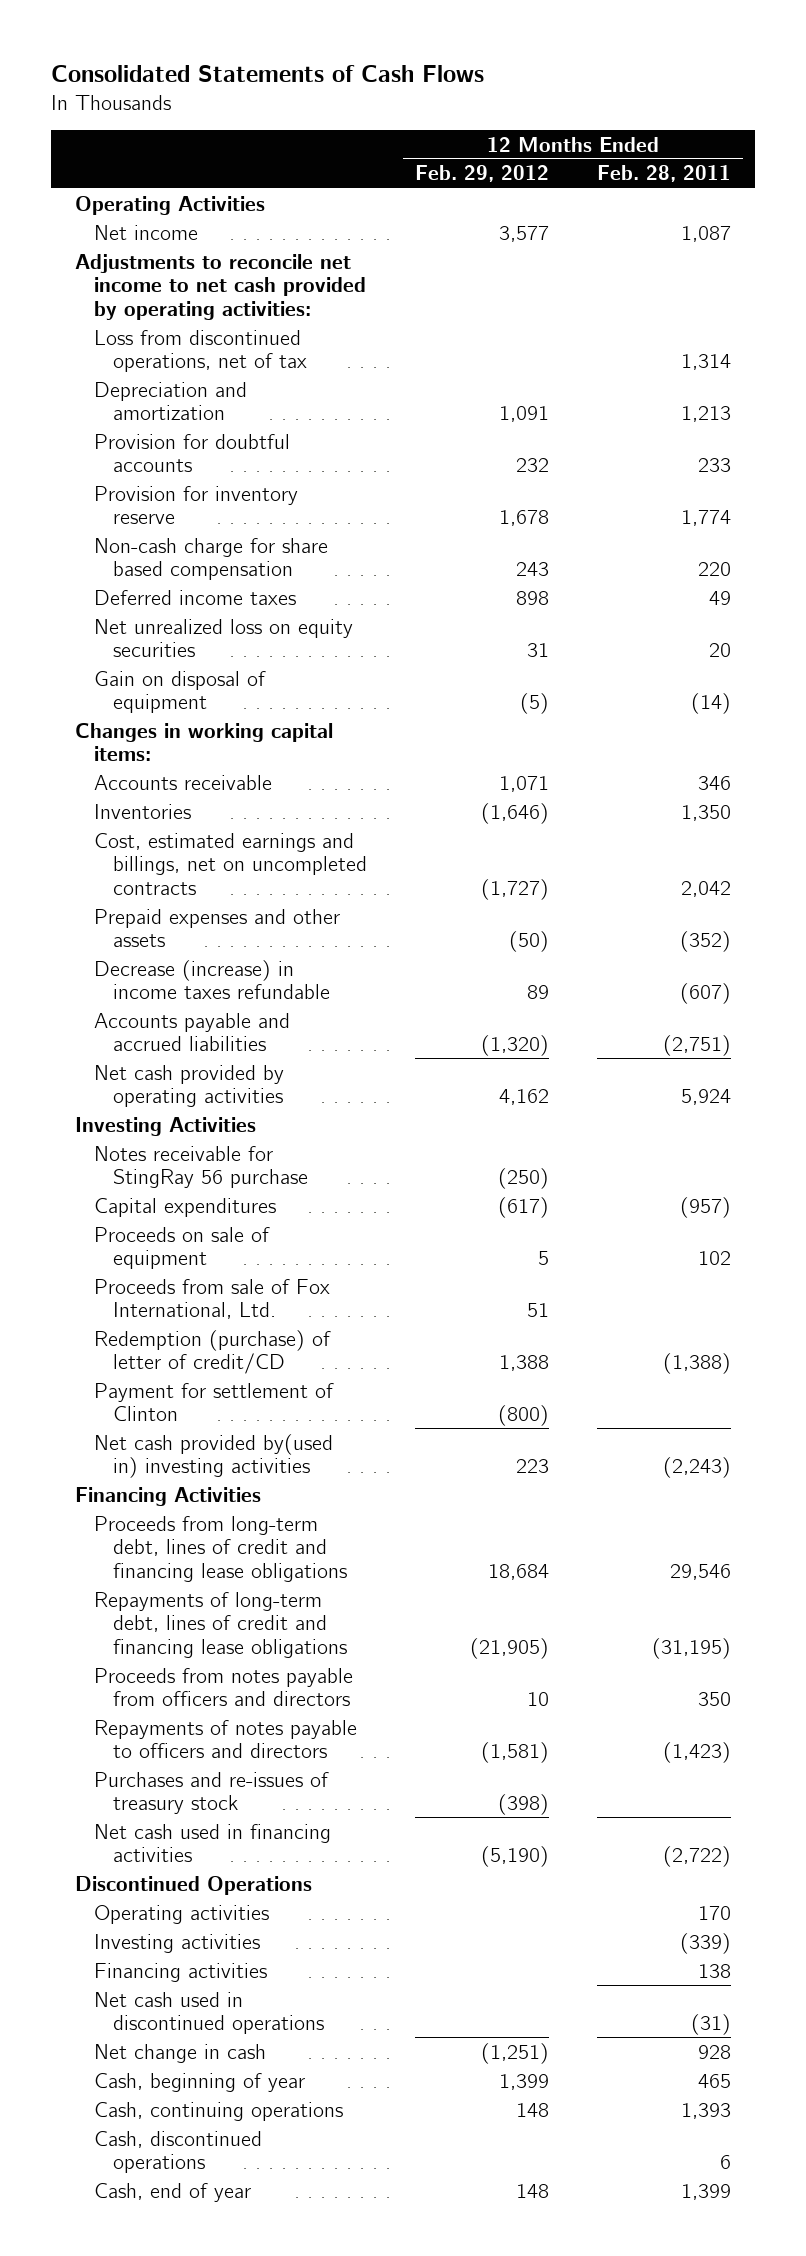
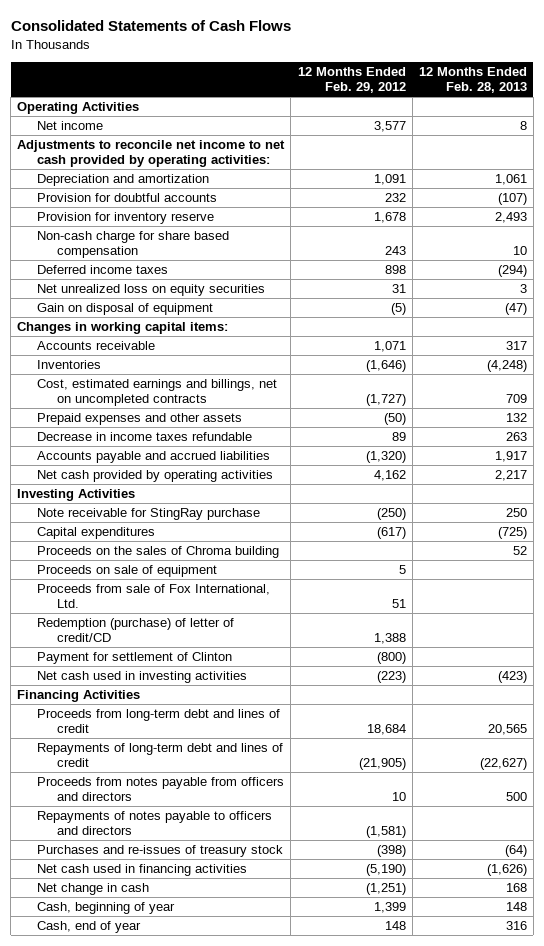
- | 12 Months Ended Feb. 29, 2012 | 12 Months Ended Feb. 28, 2011
+ | 12 Months Ended Feb. 29, 2012 | 12 Months Ended Feb. 28, 2013
- Loss from discontinued operations, net of tax | | 1,314
- Decrease (increase) in income taxes refundable | 89 | (607)
+ Decrease in income taxes refundable | 89 | 263
- Notes receivable for StingRay 56 purchase | (250) |
+ Note receivable for StingRay purchase | (250) | 250
+ Proceeds on the sales of Chroma building | | 52
- Net cash provided by(used in) investing activities | 223 | (2,243)
+ Net cash used in investing activities | (223) | (423)
- Proceeds from long-term debt, lines of credit and financing lease obligations | 18,684 | 29,546
- Repayments of long-term debt, lines of credit and financing lease obligations | (21,905) | (31,195)
+ Proceeds from long-term debt and lines of credit | 18,684 | 20,565
+ Repayments of long-term debt and lines of credit | (21,905) | (22,627)
- Discontinued Operations
- Operating activities | | 170
- Investing activities | | (339)
- Financing activities | | 138
- Net cash used in discontinued operations | | (31)
- Cash, continuing operations | 148 | 1,393
- Cash, discontinued operations | | 6

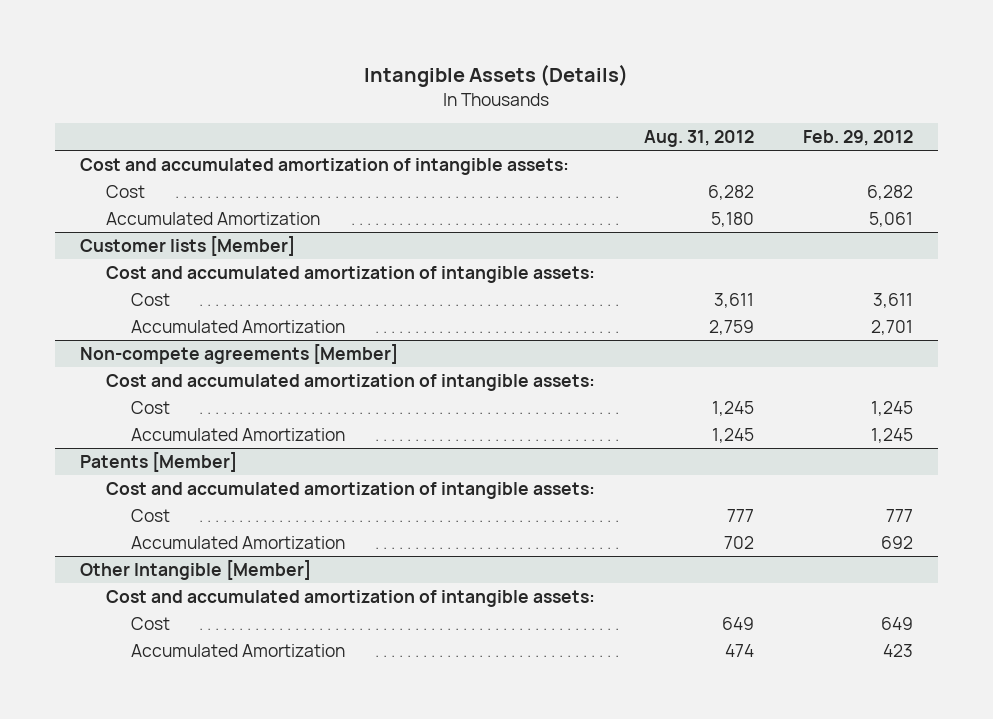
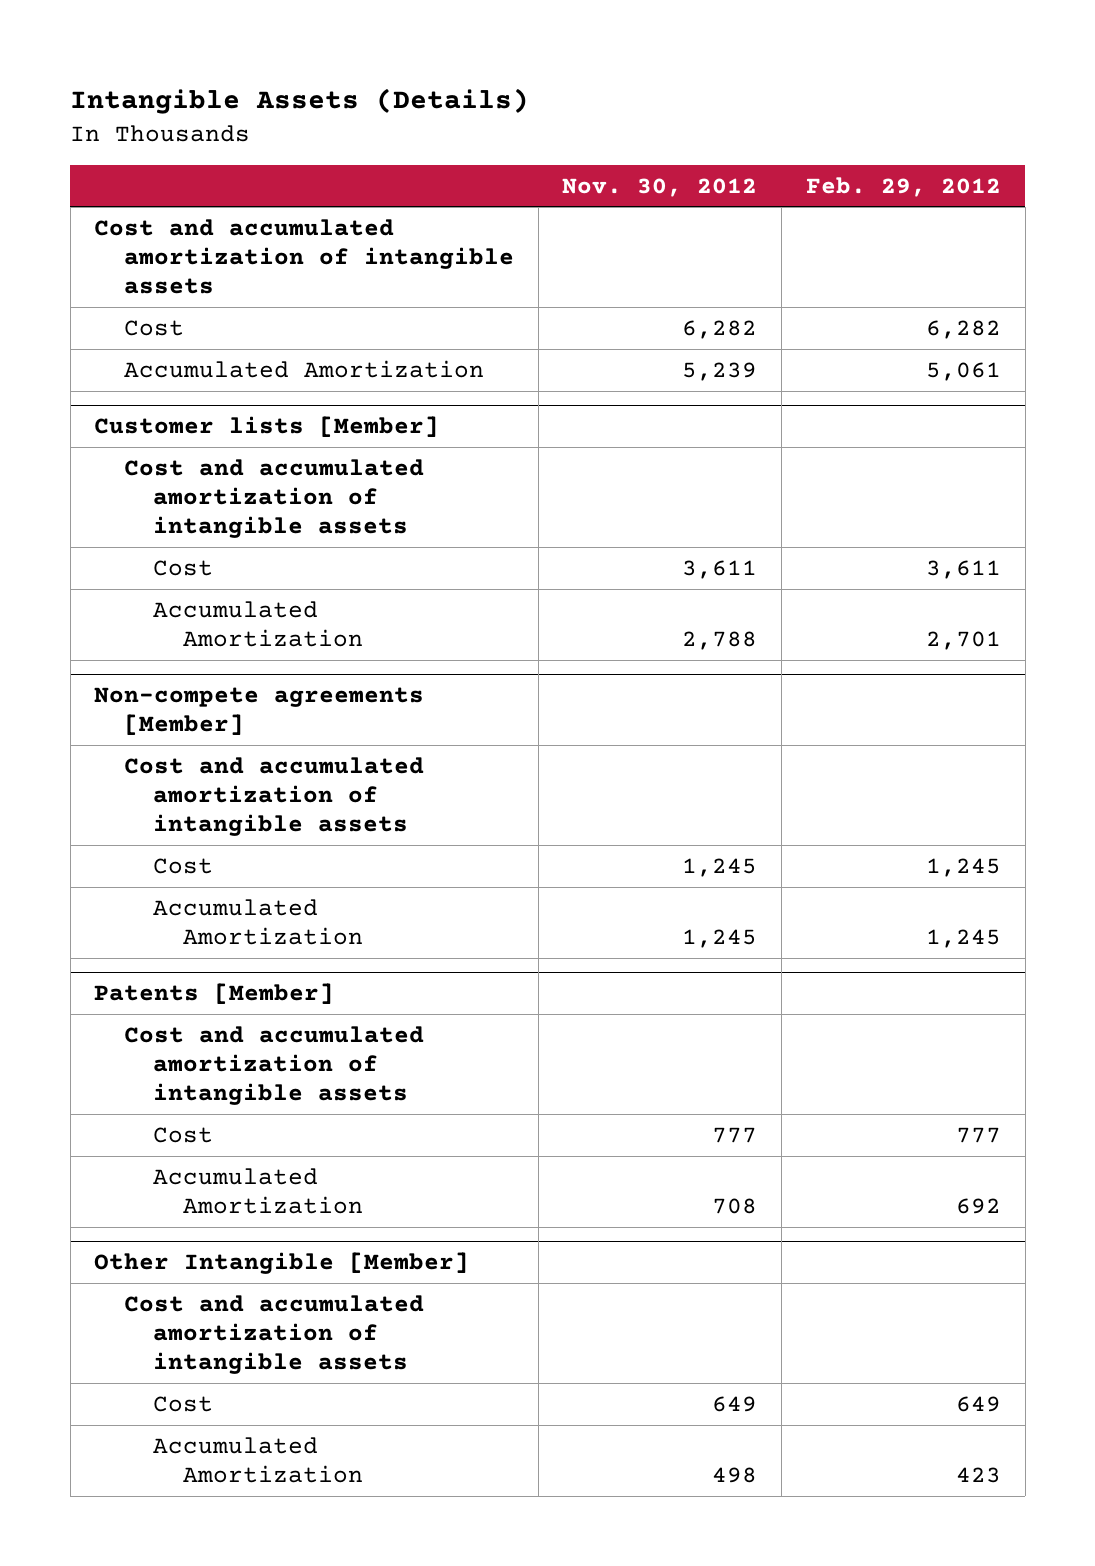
- | Aug. 31, 2012 | Feb. 29, 2012
+ | Nov. 30, 2012 | Feb. 29, 2012
- Cost and accumulated amortization of intangible assets:
+ Cost and accumulated amortization of intangible assets
@ Customer lists [Member]
- Cost and accumulated amortization of intangible assets:
+ Cost and accumulated amortization of intangible assets
@ Non-compete agreements [Member]
- Cost and accumulated amortization of intangible assets:
+ Cost and accumulated amortization of intangible assets
@ Patents [Member]
- Cost and accumulated amortization of intangible assets:
+ Cost and accumulated amortization of intangible assets
@ Other Intangible [Member]
- Cost and accumulated amortization of intangible assets:
+ Cost and accumulated amortization of intangible assets

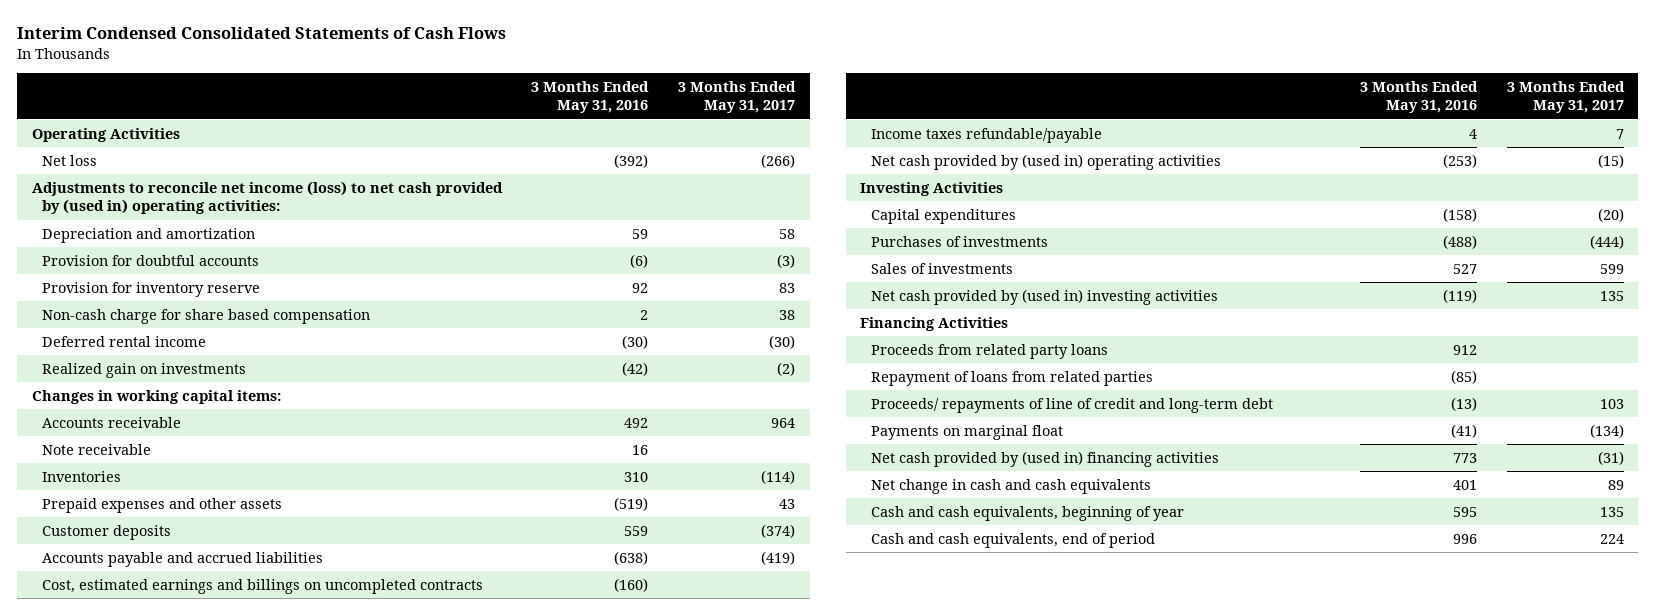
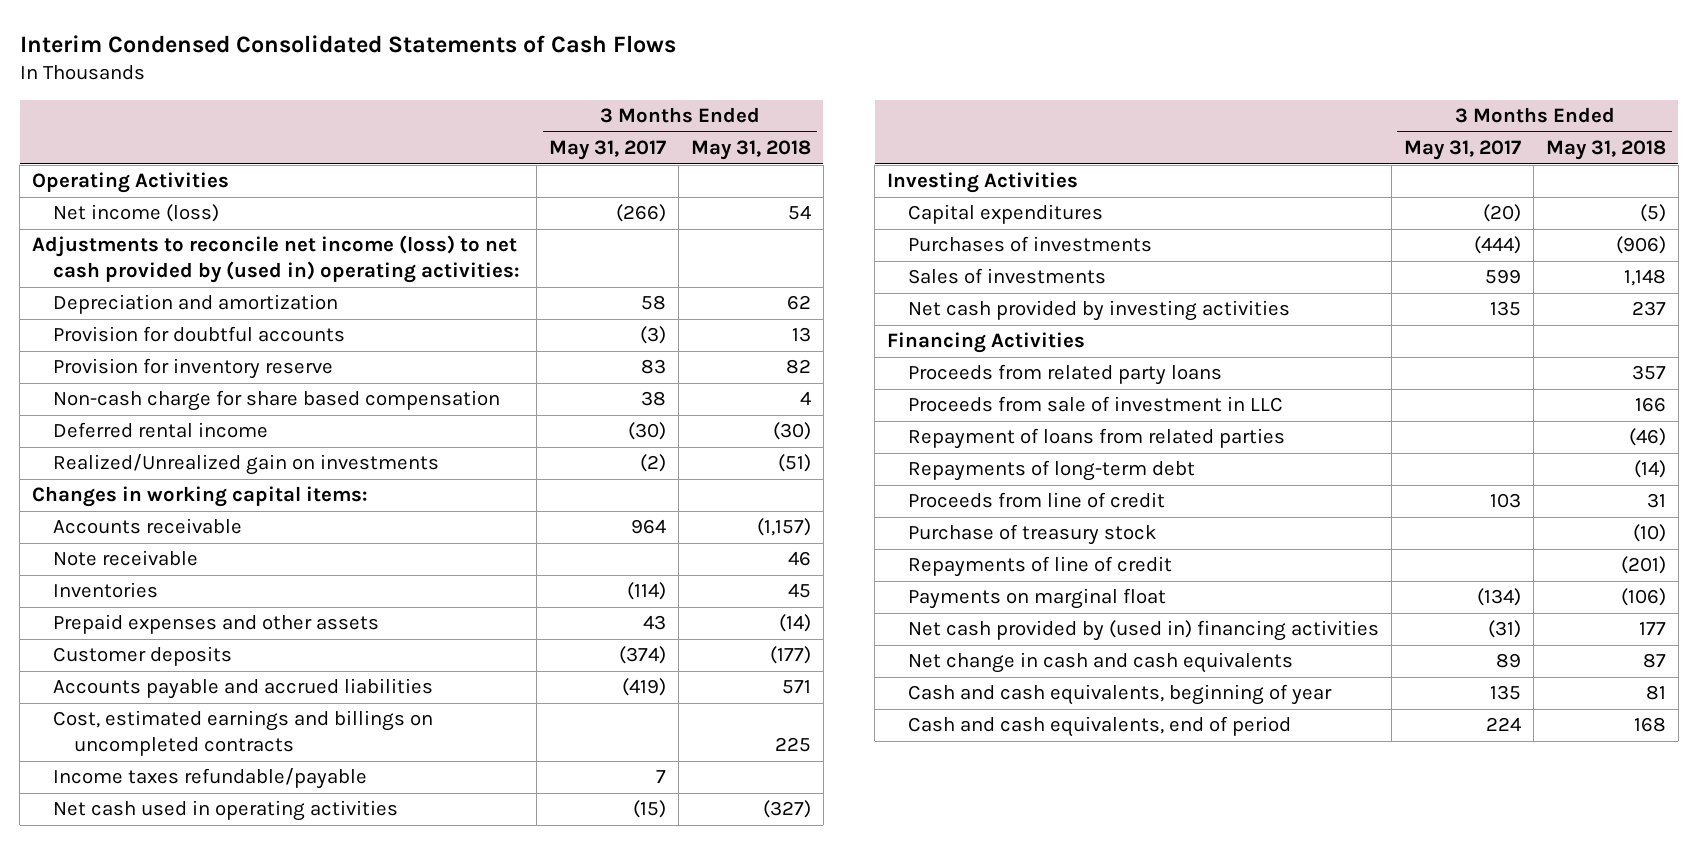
- | 3 Months Ended May 31, 2016 | 3 Months Ended May 31, 2017
+ | 3 Months Ended May 31, 2017 | 3 Months Ended May 31, 2018
- Net loss | (392) | (266)
+ Net income (loss) | (266) | 54
- Realized gain on investments | (42) | (2)
+ Realized/Unrealized gain on investments | (2) | (51)
- Net cash provided by (used in) operating activities | (253) | (15)
+ Net cash used in operating activities | (15) | (327)
- Net cash provided by (used in) investing activities | (119) | 135
+ Net cash provided by investing activities | 135 | 237
+ Proceeds from sale of investment in LLC | | 166
- Proceeds/ repayments of line of credit and long-term debt | (13) | 103
+ Repayments of long-term debt | | (14)
+ Proceeds from line of credit | 103 | 31
+ Purchase of treasury stock | | (10)
+ Repayments of line of credit | | (201)

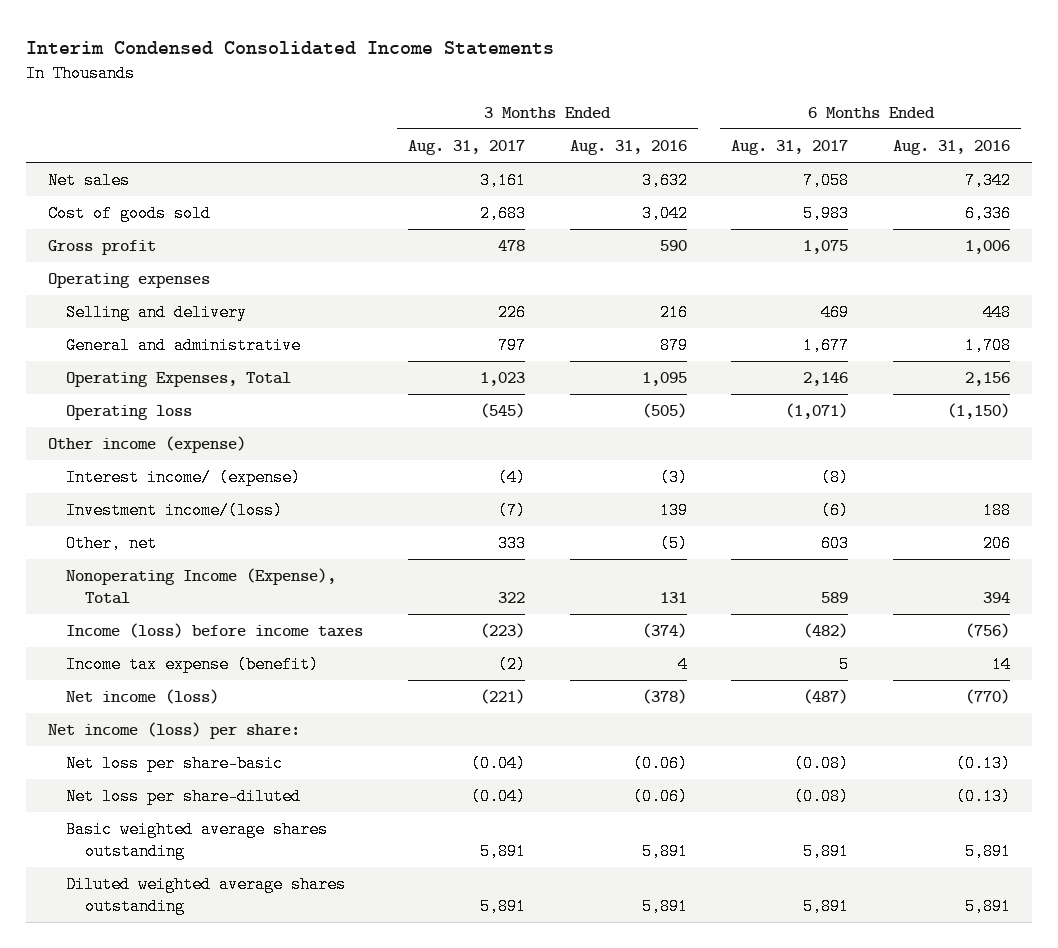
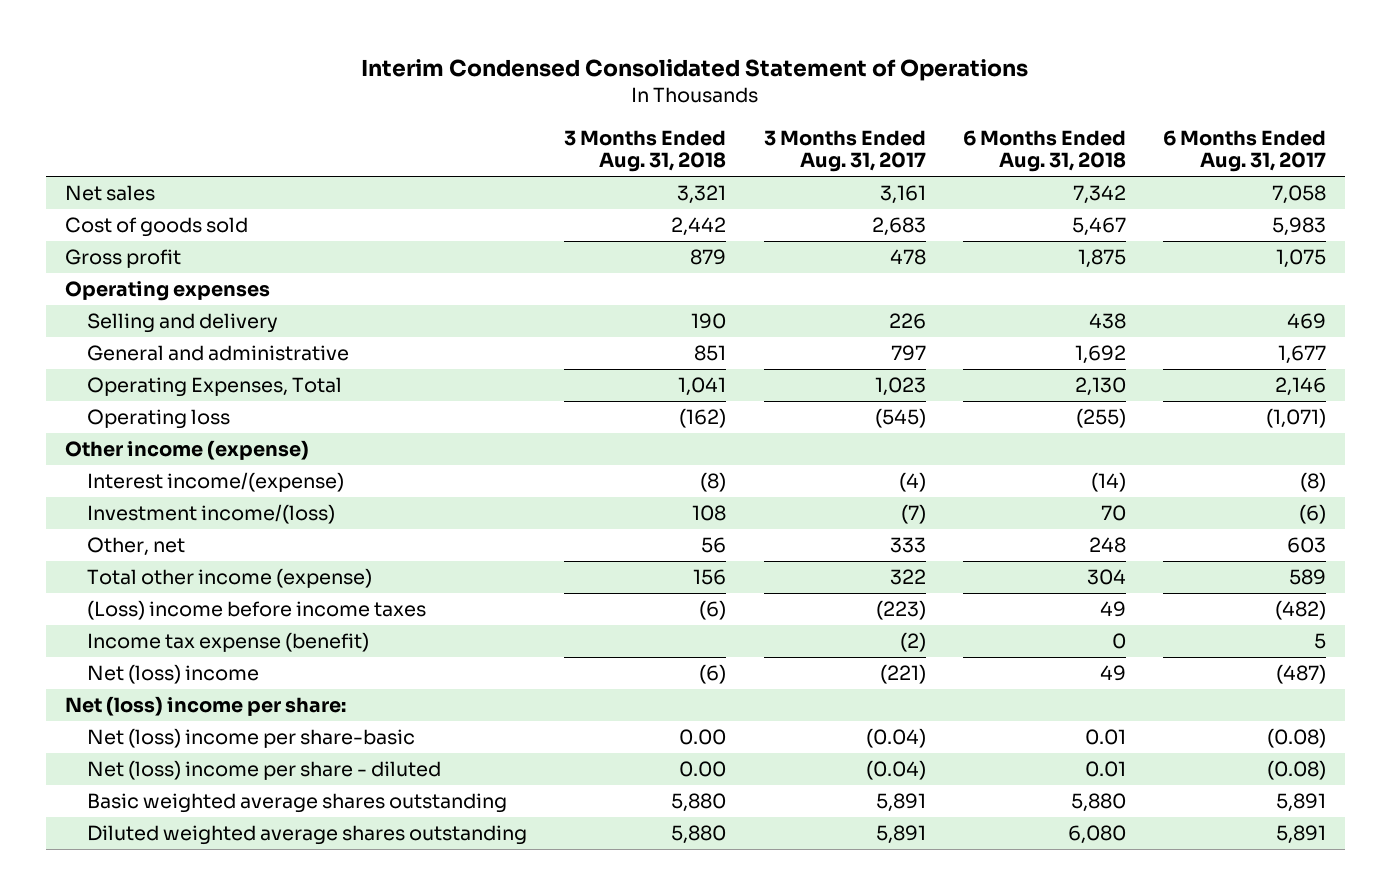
- Interim Condensed Consolidated Income Statements
+ Interim Condensed Consolidated Statement of Operations
- | 3 Months Ended Aug. 31, 2017 | 3 Months Ended Aug. 31, 2016 | 6 Months Ended Aug. 31, 2017 | 6 Months Ended Aug. 31, 2016
+ | 3 Months Ended Aug. 31, 2018 | 3 Months Ended Aug. 31, 2017 | 6 Months Ended Aug. 31, 2018 | 6 Months Ended Aug. 31, 2017
- Interest income/ (expense) | (4) | (3) | (8) |
+ Interest income/(expense) | (8) | (4) | (14) | (8)
- Nonoperating Income (Expense), Total | 322 | 131 | 589 | 394
- Income (loss) before income taxes | (223) | (374) | (482) | (756)
+ Total other income (expense) | 156 | 322 | 304 | 589
+ (Loss) income before income taxes | (6) | (223) | 49 | (482)
- Net income (loss) | (221) | (378) | (487) | (770)
- Net income (loss) per share:
- Net loss per share-basic | (0.04) | (0.06) | (0.08) | (0.13)
- Net loss per share-diluted | (0.04) | (0.06) | (0.08) | (0.13)
+ Net (loss) income | (6) | (221) | 49 | (487)
+ Net (loss) income per share:
+ Net (loss) income per share-basic | 0.00 | (0.04) | 0.01 | (0.08)
+ Net (loss) income per share - diluted | 0.00 | (0.04) | 0.01 | (0.08)

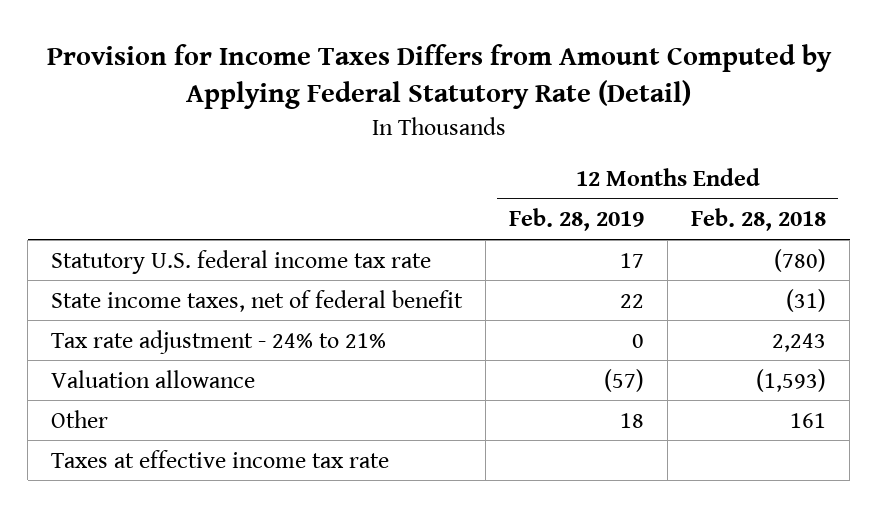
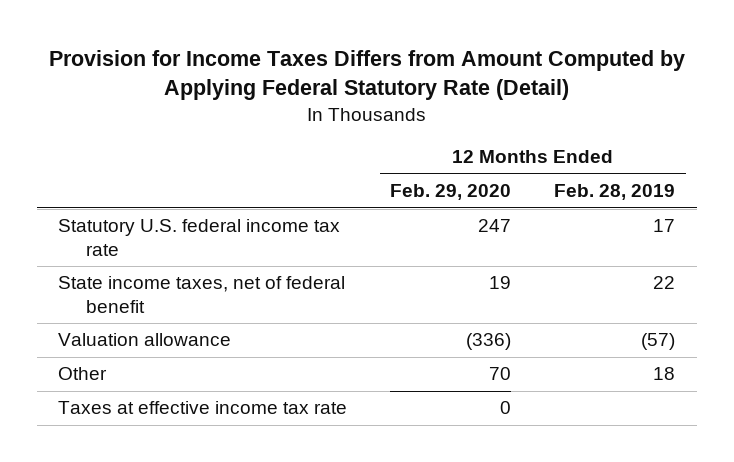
- | 12 Months Ended Feb. 28, 2019 | 12 Months Ended Feb. 28, 2018
+ | 12 Months Ended Feb. 29, 2020 | 12 Months Ended Feb. 28, 2019
- Tax rate adjustment - 24% to 21% | 0 | 2,243

